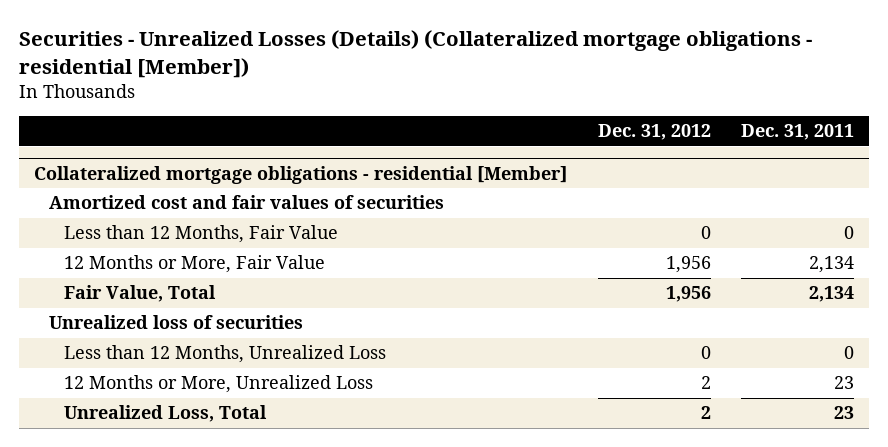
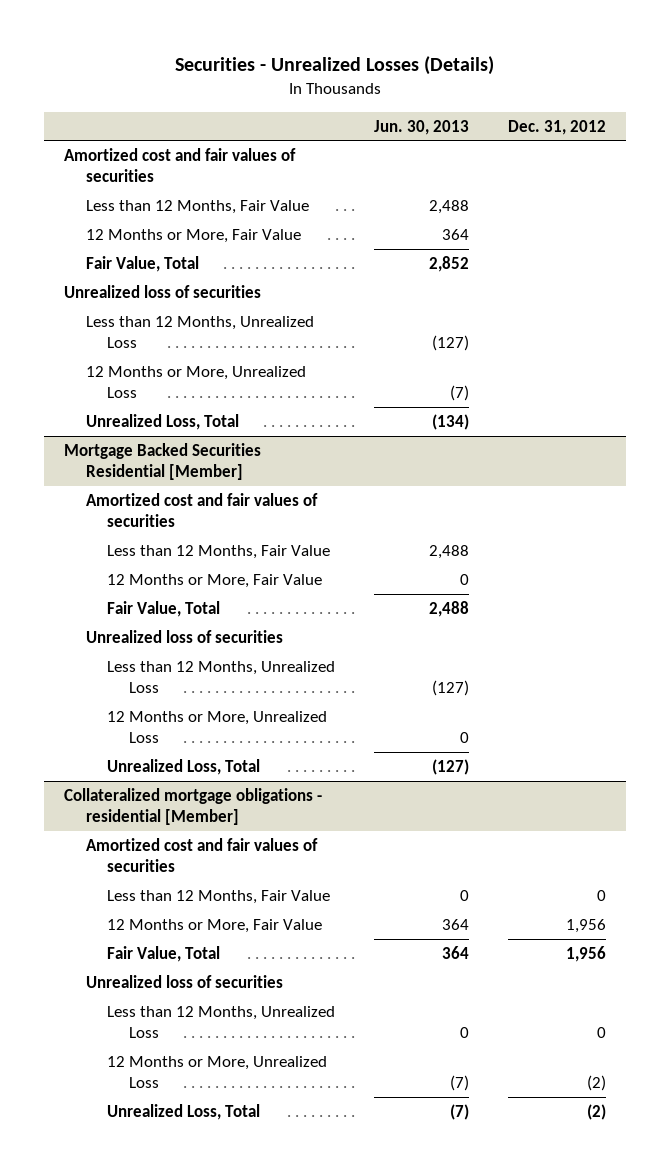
- Securities - Unrealized Losses (Details) (Collateralized mortgage obligations - residential [Member])
+ Securities - Unrealized Losses (Details)
- | Dec. 31, 2012 | Dec. 31, 2011
+ | Jun. 30, 2013 | Dec. 31, 2012
+ Amortized cost and fair values of securities
+ Less than 12 Months, Fair Value | 2,488 |
+ 12 Months or More, Fair Value | 364 |
+ Fair Value, Total | 2,852 |
+ Unrealized loss of securities
+ Less than 12 Months, Unrealized Loss | (127) |
+ 12 Months or More, Unrealized Loss | (7) |
+ Unrealized Loss, Total | (134) |
+ Mortgage Backed Securities Residential [Member]
+ Amortized cost and fair values of securities
+ Less than 12 Months, Fair Value | 2,488 |
+ 12 Months or More, Fair Value | 0 |
+ Fair Value, Total | 2,488 |
+ Unrealized loss of securities
+ Less than 12 Months, Unrealized Loss | (127) |
+ 12 Months or More, Unrealized Loss | 0 |
+ Unrealized Loss, Total | (127) |
@ Collateralized mortgage obligations - residential [Member]
- 12 Months or More, Unrealized Loss | 2 | 23
- Unrealized Loss, Total | 2 | 23
+ 12 Months or More, Unrealized Loss | (7) | (2)
+ Unrealized Loss, Total | (7) | (2)

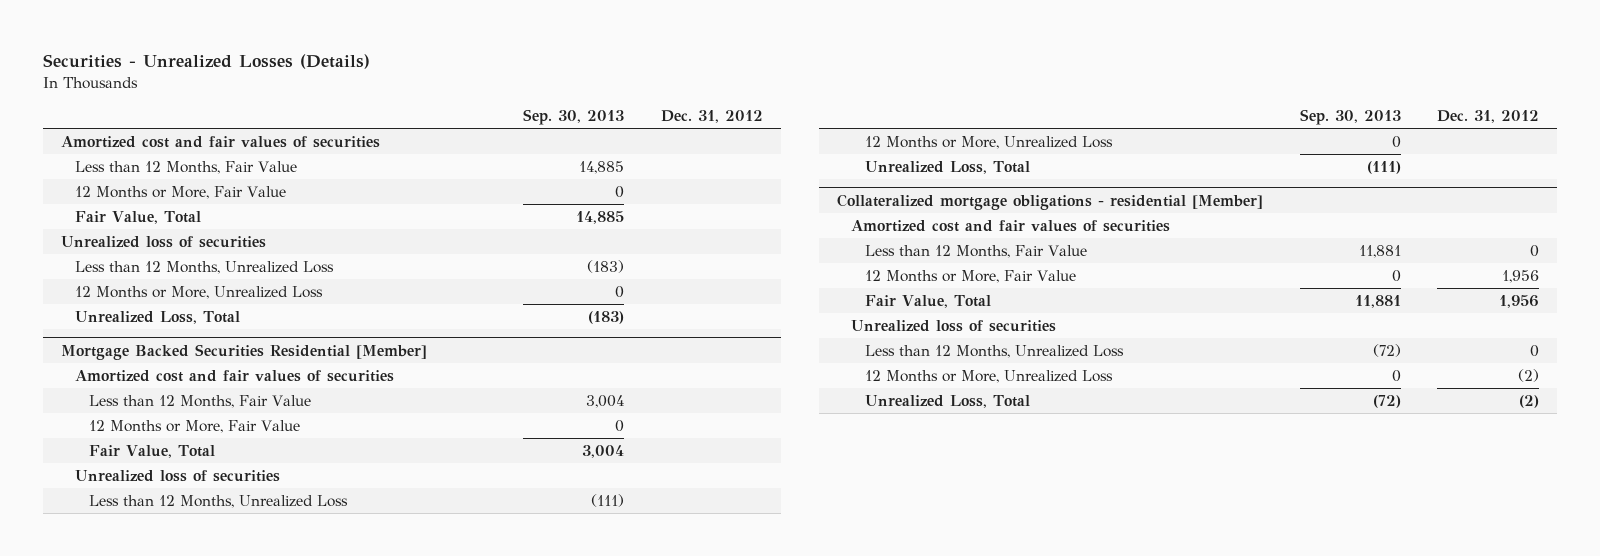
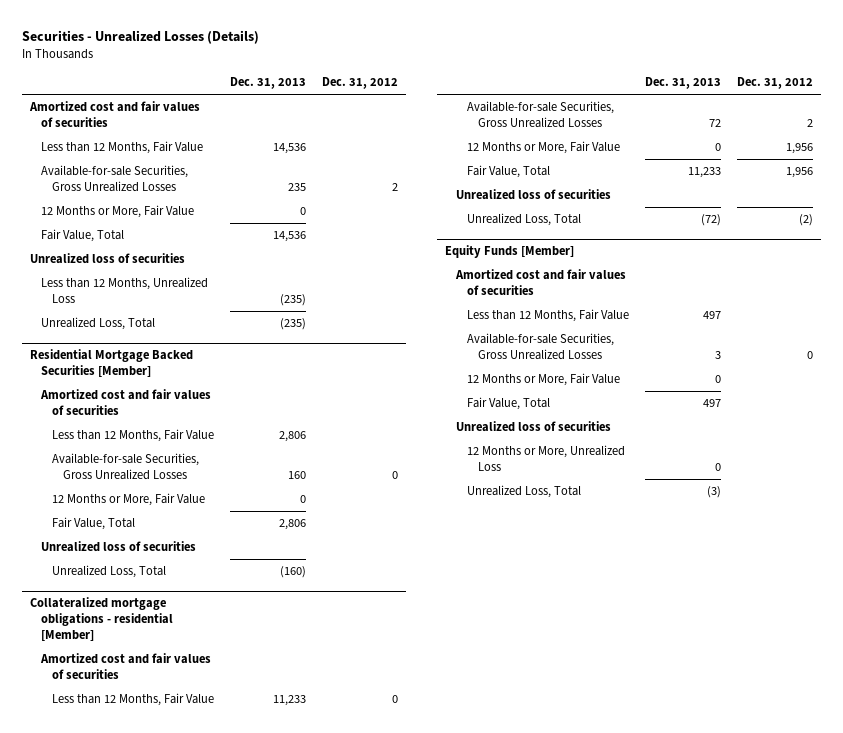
- | Sep. 30, 2013 | Dec. 31, 2012
+ | Dec. 31, 2013 | Dec. 31, 2012
+ Available-for-sale Securities, Gross Unrealized Losses | 235 | 2
- 12 Months or More, Unrealized Loss | 0 |
- Mortgage Backed Securities Residential [Member]
+ Residential Mortgage Backed Securities [Member]
+ Available-for-sale Securities, Gross Unrealized Losses | 160 | 0
- Less than 12 Months, Unrealized Loss | (111) |
- 12 Months or More, Unrealized Loss | 0 |
@ Collateralized mortgage obligations - residential [Member]
+ Available-for-sale Securities, Gross Unrealized Losses | 72 | 2
- Less than 12 Months, Unrealized Loss | (72) | 0
- 12 Months or More, Unrealized Loss | 0 | (2)
+ Equity Funds [Member]
+ Amortized cost and fair values of securities
+ Less than 12 Months, Fair Value | 497 |
+ Available-for-sale Securities, Gross Unrealized Losses | 3 | 0
+ 12 Months or More, Fair Value | 0 |
+ Fair Value, Total | 497 |
+ Unrealized loss of securities
+ 12 Months or More, Unrealized Loss | 0 |
+ Unrealized Loss, Total | (3) |

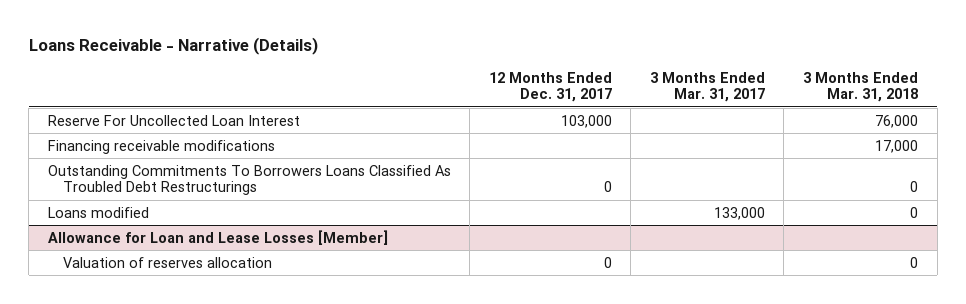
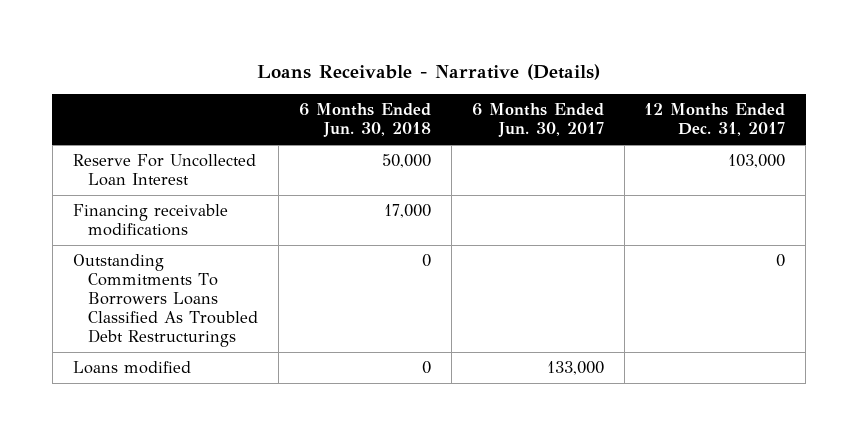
- | 12 Months Ended Dec. 31, 2017 | 3 Months Ended Mar. 31, 2017 | 3 Months Ended Mar. 31, 2018
+ | 6 Months Ended Jun. 30, 2018 | 6 Months Ended Jun. 30, 2017 | 12 Months Ended Dec. 31, 2017
- Allowance for Loan and Lease Losses [Member]
- Valuation of reserves allocation | 0 | | 0

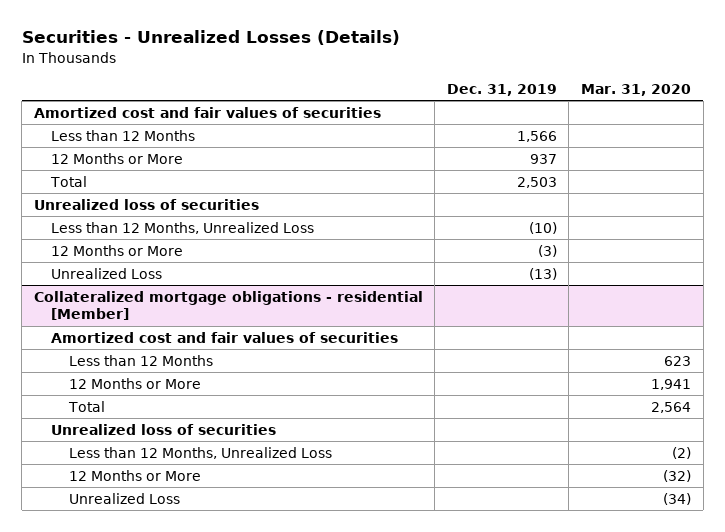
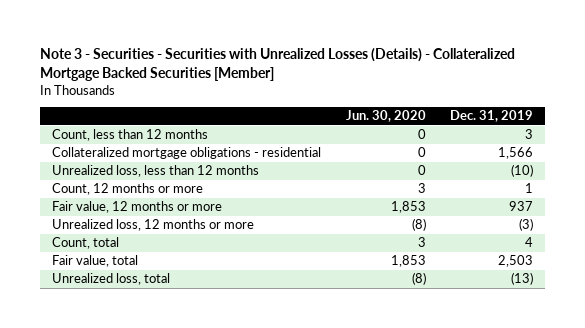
- Securities - Unrealized Losses (Details)
+ Note 3 - Securities - Securities with Unrealized Losses (Details) - Collateralized Mortgage Backed Securities [Member]
- | Dec. 31, 2019 | Mar. 31, 2020
+ | Jun. 30, 2020 | Dec. 31, 2019
- Amortized cost and fair values of securities
- Less than 12 Months | 1,566 |
- 12 Months or More | 937 |
- Total | 2,503 |
- Unrealized loss of securities
- Less than 12 Months, Unrealized Loss | (10) |
- 12 Months or More | (3) |
- Unrealized Loss | (13) |
- Collateralized mortgage obligations - residential [Member]
- Amortized cost and fair values of securities
- Less than 12 Months | | 623
- 12 Months or More | | 1,941
- Total | | 2,564
- Unrealized loss of securities
- Less than 12 Months, Unrealized Loss | | (2)
- 12 Months or More | | (32)
- Unrealized Loss | | (34)
+ Count, less than 12 months | 0 | 3
+ Collateralized mortgage obligations - residential | 0 | 1,566
+ Unrealized loss, less than 12 months | 0 | (10)
+ Count, 12 months or more | 3 | 1
+ Fair value, 12 months or more | 1,853 | 937
+ Unrealized loss, 12 months or more | (8) | (3)
+ Count, total | 3 | 4
+ Fair value, total | 1,853 | 2,503
+ Unrealized loss, total | (8) | (13)

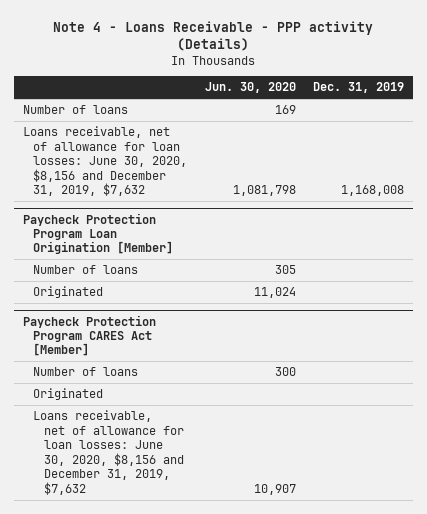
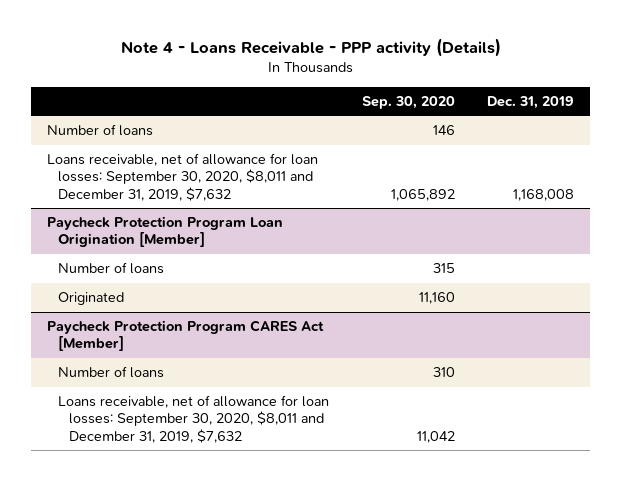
- | Jun. 30, 2020 | Dec. 31, 2019
+ | Sep. 30, 2020 | Dec. 31, 2019
- Loans receivable, net of allowance for loan losses: June 30, 2020, $8,156 and December 31, 2019, $7,632 | 1,081,798 | 1,168,008
+ Loans receivable, net of allowance for loan losses: September 30, 2020, $8,011 and December 31, 2019, $7,632 | 1,065,892 | 1,168,008
@ Paycheck Protection Program CARES Act [Member]
- Originated
- Loans receivable, net of allowance for loan losses: June 30, 2020, $8,156 and December 31, 2019, $7,632 | 10,907 |
+ Loans receivable, net of allowance for loan losses: September 30, 2020, $8,011 and December 31, 2019, $7,632 | 11,042 |

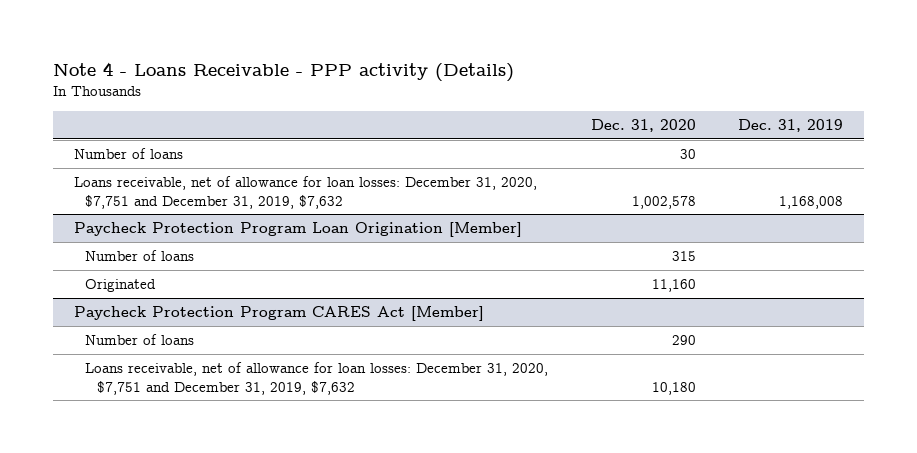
- | Sep. 30, 2020 | Dec. 31, 2019
+ | Dec. 31, 2020 | Dec. 31, 2019
- Loans receivable, net of allowance for loan losses: September 30, 2020, $8,011 and December 31, 2019, $7,632 | 1,065,892 | 1,168,008
+ Loans receivable, net of allowance for loan losses: December 31, 2020, $7,751 and December 31, 2019, $7,632 | 1,002,578 | 1,168,008
@ Paycheck Protection Program CARES Act [Member]
- Loans receivable, net of allowance for loan losses: September 30, 2020, $8,011 and December 31, 2019, $7,632 | 11,042 |
+ Loans receivable, net of allowance for loan losses: December 31, 2020, $7,751 and December 31, 2019, $7,632 | 10,180 |

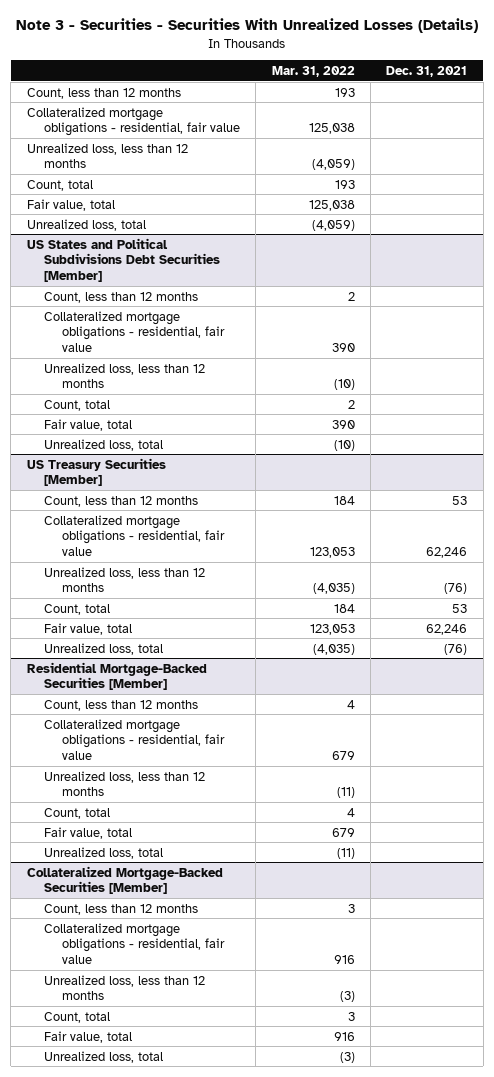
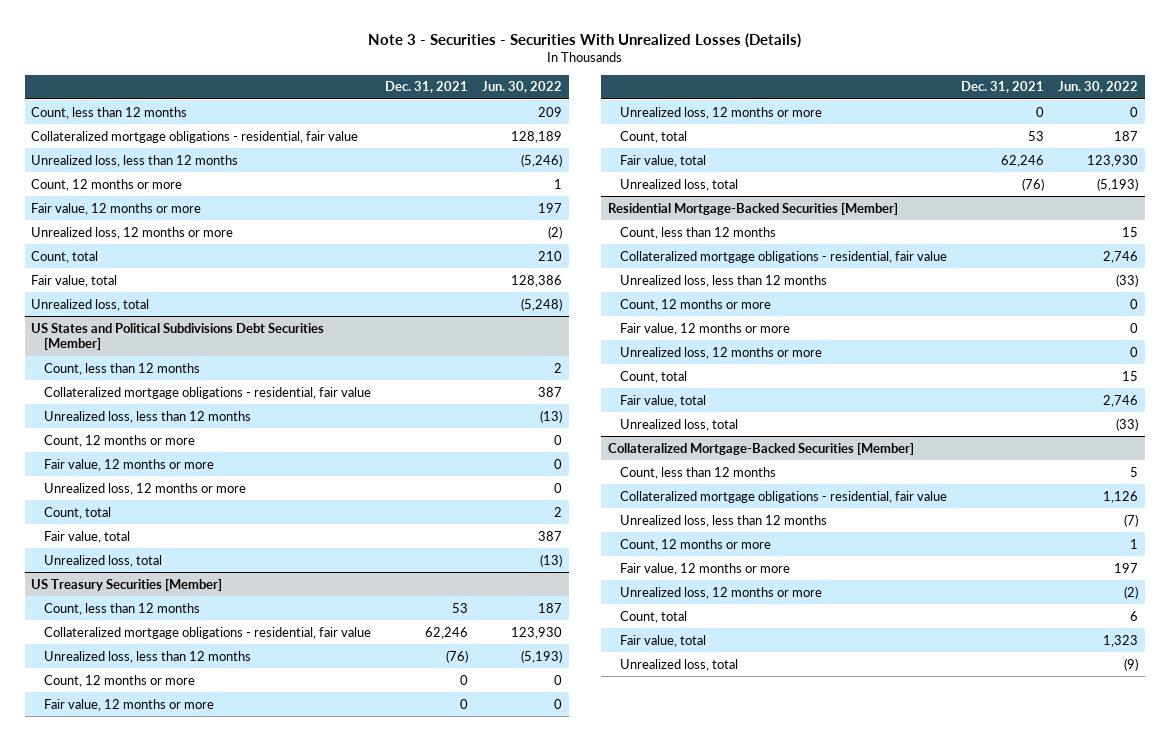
- | Mar. 31, 2022 | Dec. 31, 2021
+ | Dec. 31, 2021 | Jun. 30, 2022
+ Count, 12 months or more | | 1
+ Fair value, 12 months or more | | 197
+ Unrealized loss, 12 months or more | | (2)
@ US States and Political Subdivisions Debt Securities [Member]
+ Count, 12 months or more | | 0
+ Fair value, 12 months or more | | 0
+ Unrealized loss, 12 months or more | | 0
@ US Treasury Securities [Member]
+ Count, 12 months or more | 0 | 0
+ Fair value, 12 months or more | 0 | 0
+ Unrealized loss, 12 months or more | 0 | 0
@ Residential Mortgage-Backed Securities [Member]
+ Count, 12 months or more | | 0
+ Fair value, 12 months or more | | 0
+ Unrealized loss, 12 months or more | | 0
@ Collateralized Mortgage-Backed Securities [Member]
+ Count, 12 months or more | | 1
+ Fair value, 12 months or more | | 197
+ Unrealized loss, 12 months or more | | (2)

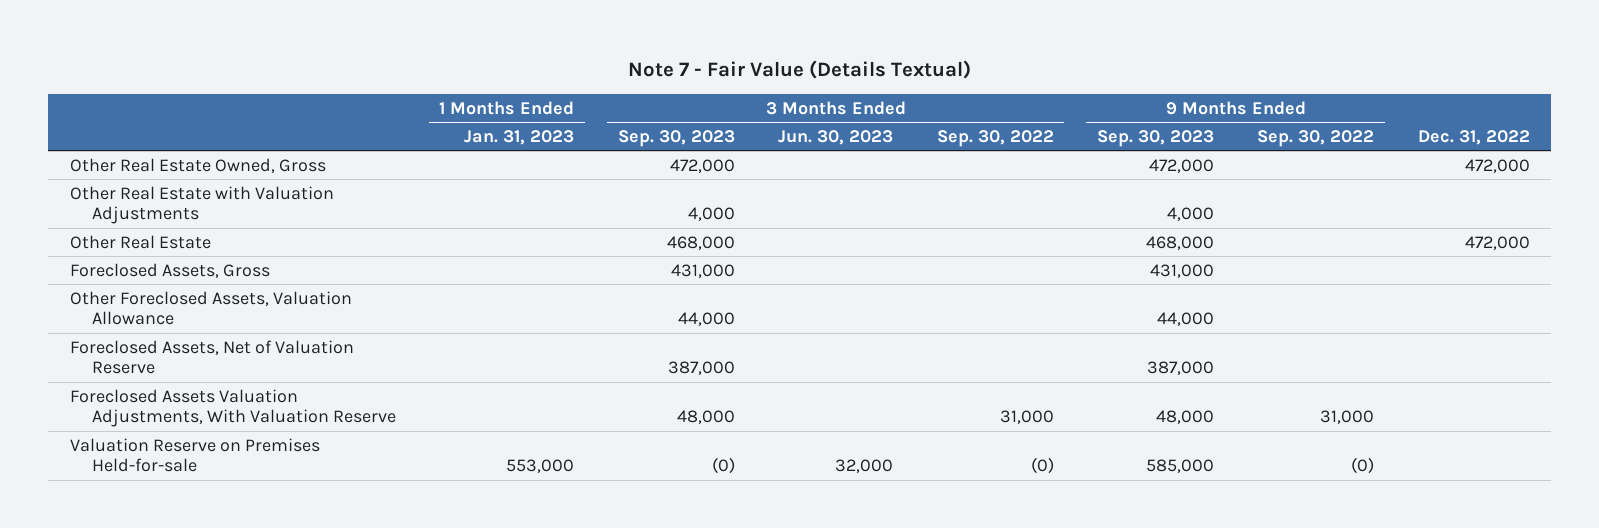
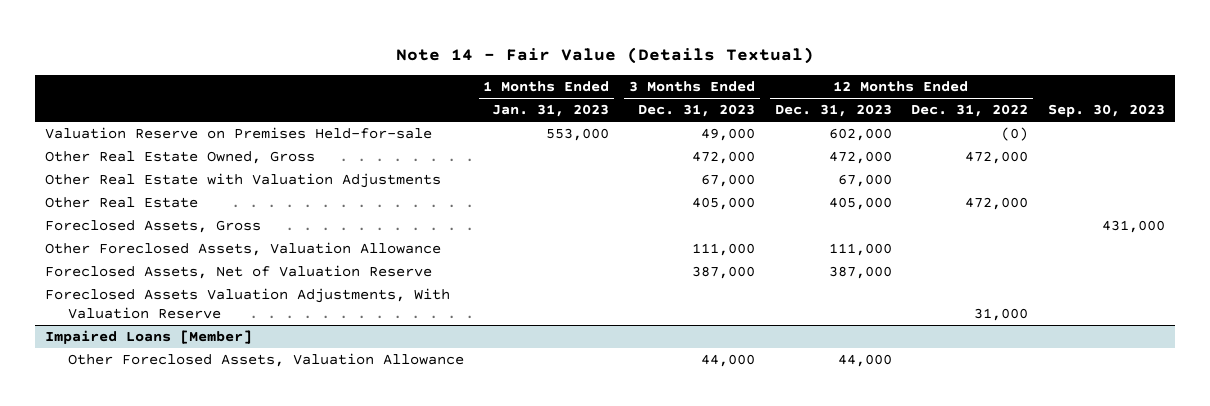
- Note 7 - Fair Value (Details Textual)
+ Note 14 - Fair Value (Details Textual)
- | 1 Months Ended Jan. 31, 2023 | 3 Months Ended Sep. 30, 2023 | 3 Months Ended Jun. 30, 2023 | 3 Months Ended Sep. 30, 2022 | 9 Months Ended Sep. 30, 2023 | 9 Months Ended Sep. 30, 2022 | Dec. 31, 2022
+ | 1 Months Ended Jan. 31, 2023 | 3 Months Ended Dec. 31, 2023 | 12 Months Ended Dec. 31, 2023 | 12 Months Ended Dec. 31, 2022 | Sep. 30, 2023
moved up: Valuation Reserve on Premises Held-for-sale | 553,000 | 49,000 | 602,000 | (0) |
+ Impaired Loans [Member]
+ Other Foreclosed Assets, Valuation Allowance | | 44,000 | 44,000 | |

